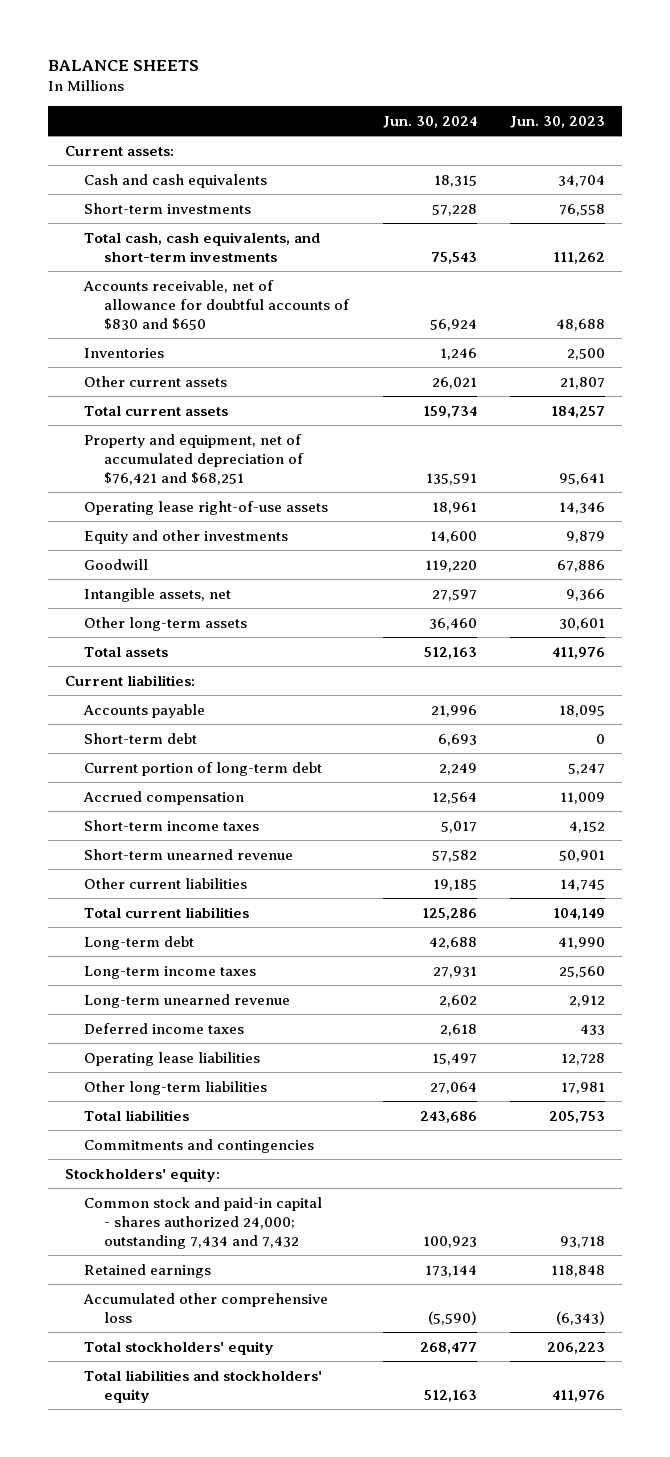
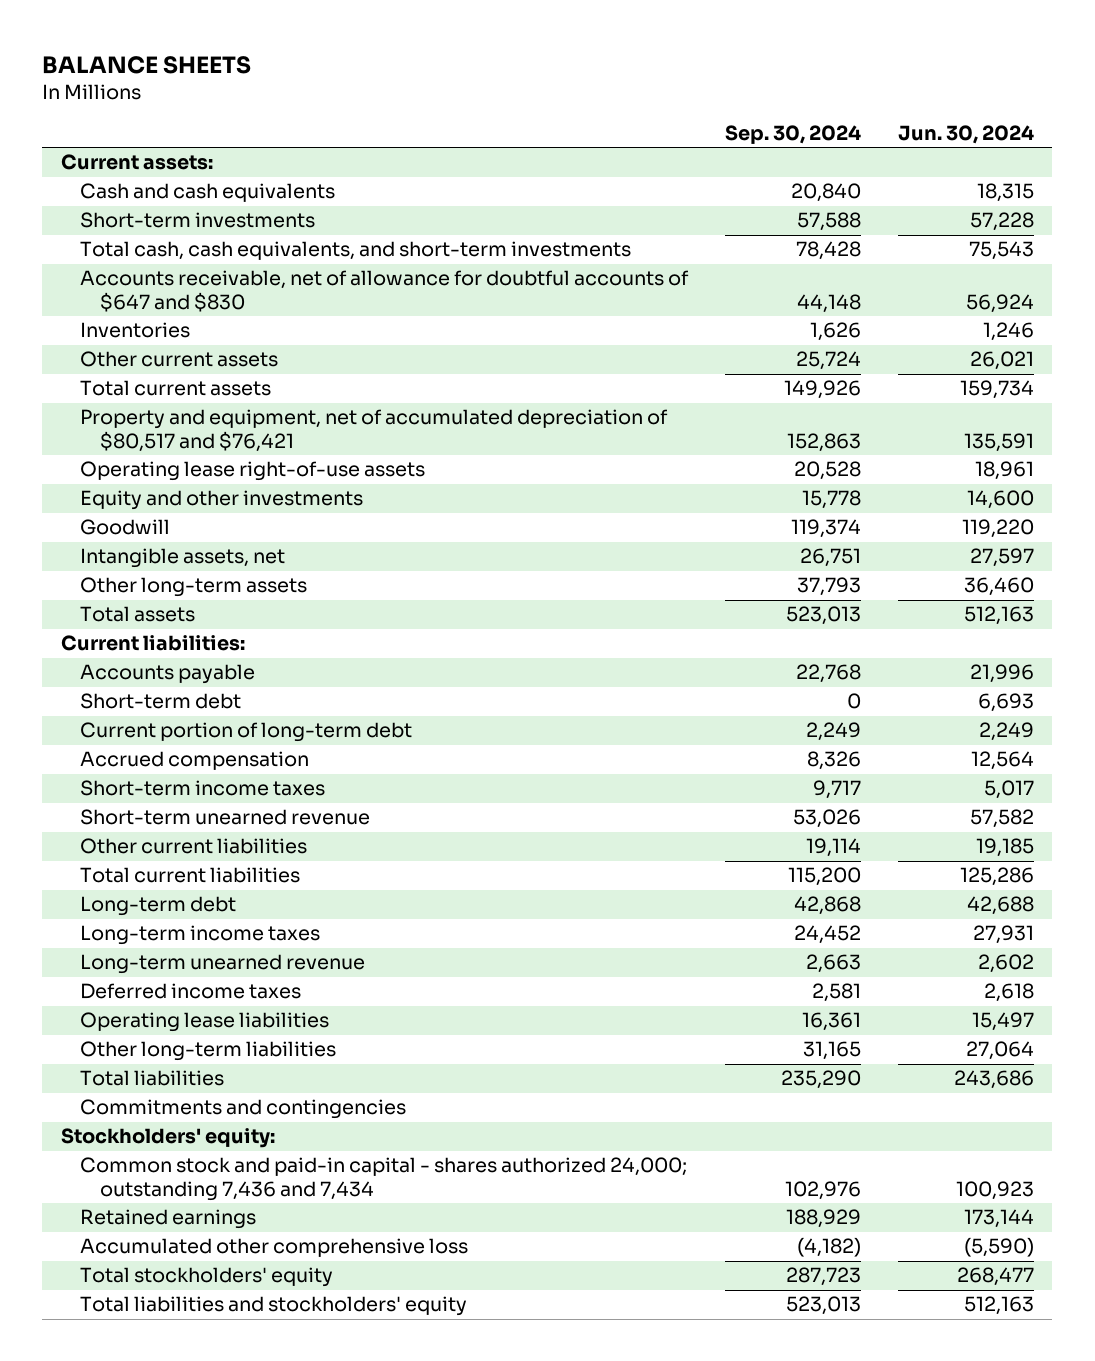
- | Jun. 30, 2024 | Jun. 30, 2023
+ | Sep. 30, 2024 | Jun. 30, 2024
- Accounts receivable, net of allowance for doubtful accounts of $830 and $650 | 56,924 | 48,688
+ Accounts receivable, net of allowance for doubtful accounts of $647 and $830 | 44,148 | 56,924
- Property and equipment, net of accumulated depreciation of $76,421 and $68,251 | 135,591 | 95,641
+ Property and equipment, net of accumulated depreciation of $80,517 and $76,421 | 152,863 | 135,591
- Common stock and paid-in capital - shares authorized 24,000; outstanding 7,434 and 7,432 | 100,923 | 93,718
+ Common stock and paid-in capital - shares authorized 24,000; outstanding 7,436 and 7,434 | 102,976 | 100,923

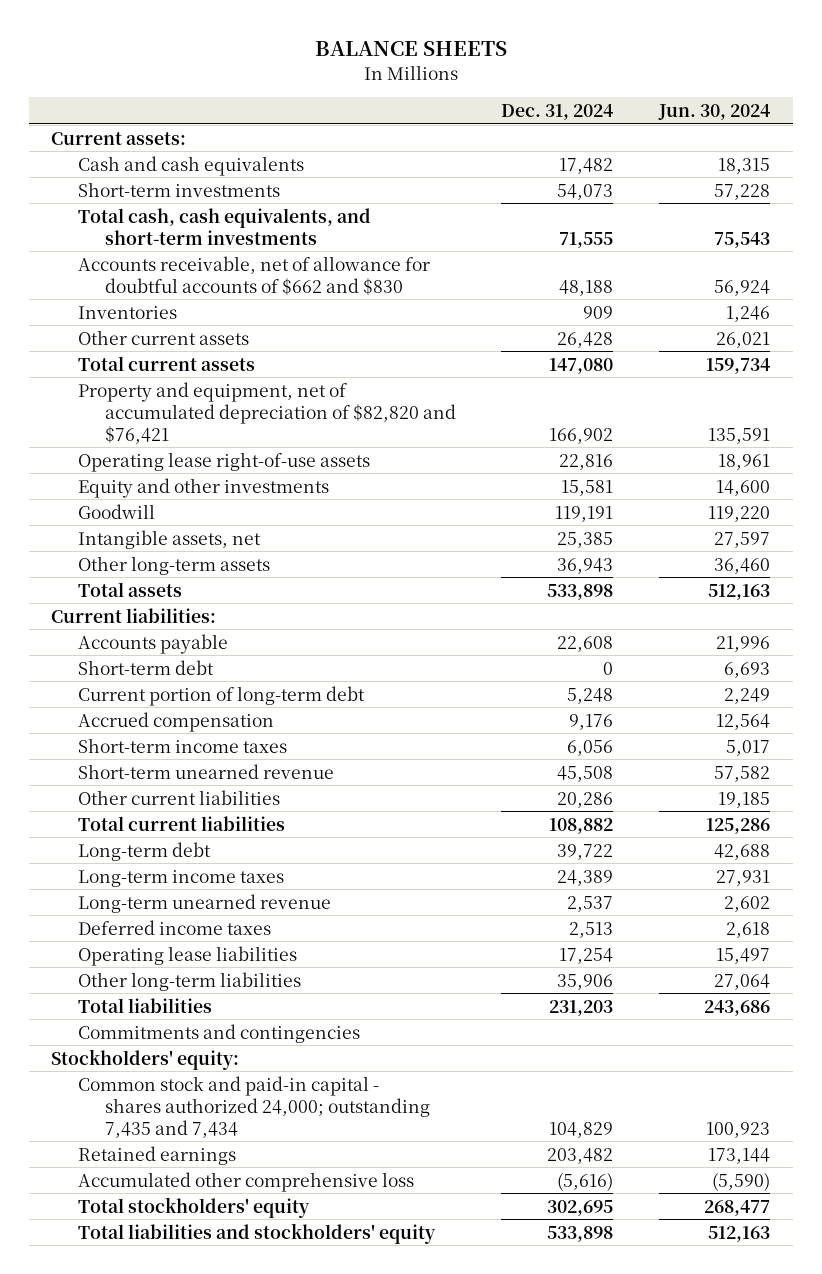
- | Sep. 30, 2024 | Jun. 30, 2024
+ | Dec. 31, 2024 | Jun. 30, 2024
- Accounts receivable, net of allowance for doubtful accounts of $647 and $830 | 44,148 | 56,924
+ Accounts receivable, net of allowance for doubtful accounts of $662 and $830 | 48,188 | 56,924
- Property and equipment, net of accumulated depreciation of $80,517 and $76,421 | 152,863 | 135,591
+ Property and equipment, net of accumulated depreciation of $82,820 and $76,421 | 166,902 | 135,591
- Common stock and paid-in capital - shares authorized 24,000; outstanding 7,436 and 7,434 | 102,976 | 100,923
+ Common stock and paid-in capital - shares authorized 24,000; outstanding 7,435 and 7,434 | 104,829 | 100,923

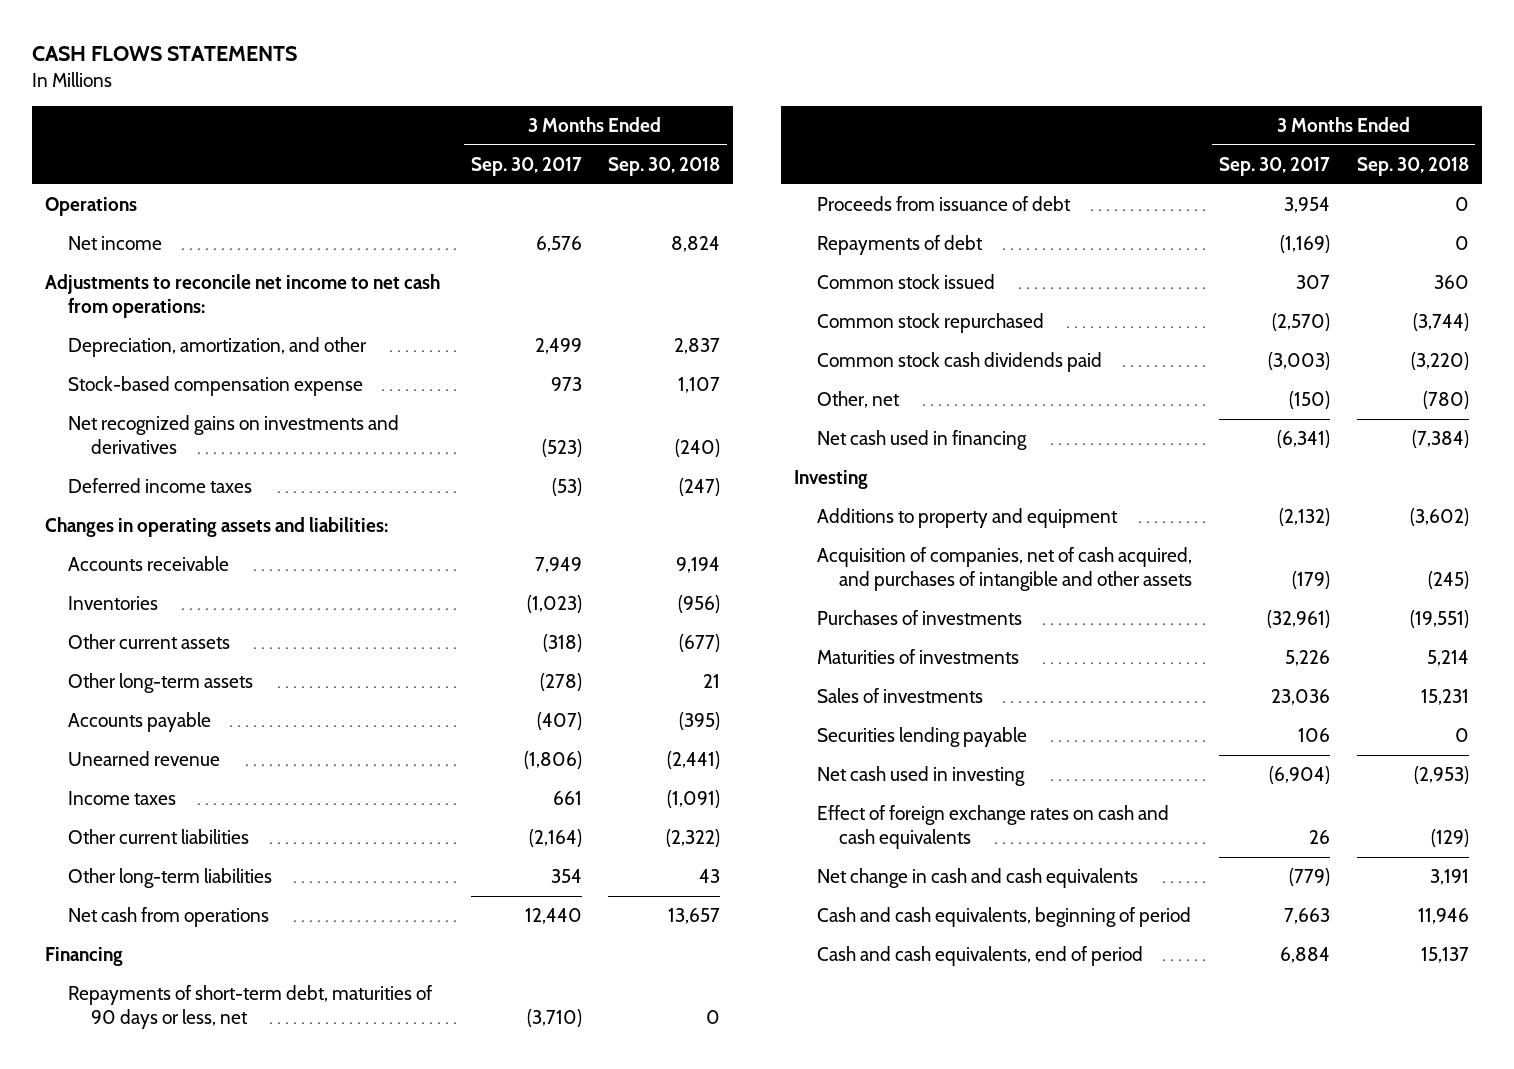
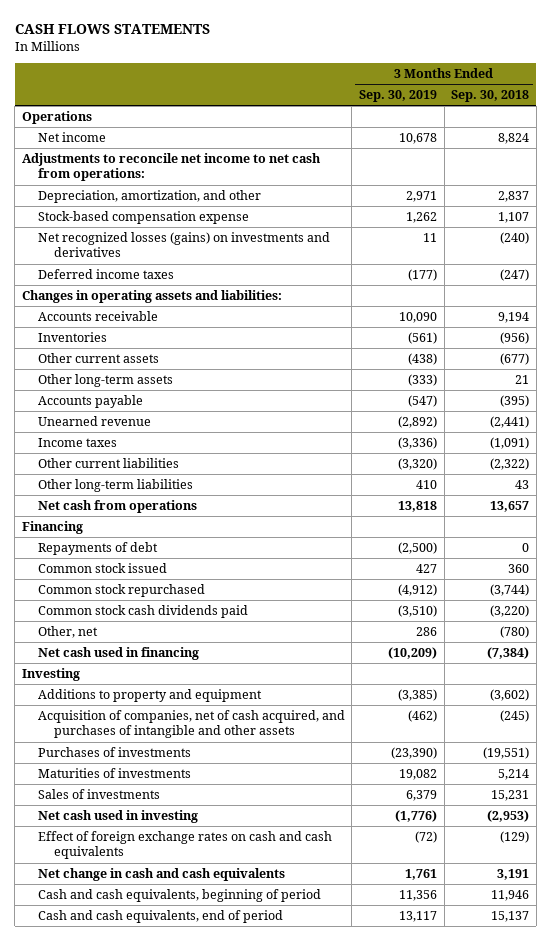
- | 3 Months Ended Sep. 30, 2017 | 3 Months Ended Sep. 30, 2018
+ | 3 Months Ended Sep. 30, 2019 | 3 Months Ended Sep. 30, 2018
- Net recognized gains on investments and derivatives | (523) | (240)
+ Net recognized losses (gains) on investments and derivatives | 11 | (240)
- Repayments of short-term debt, maturities of 90 days or less, net | (3,710) | 0
- Proceeds from issuance of debt | 3,954 | 0
- Securities lending payable | 106 | 0

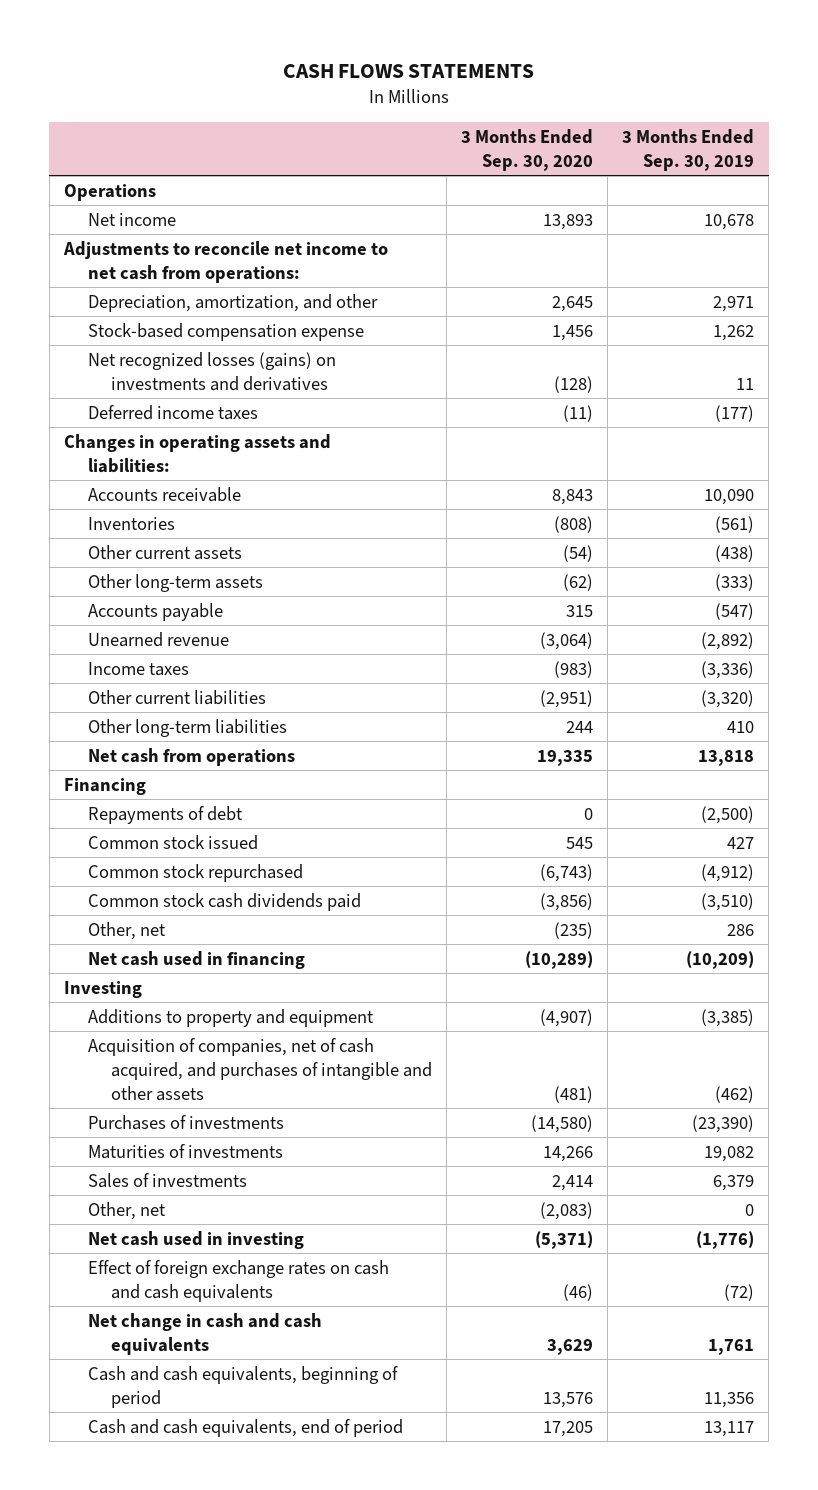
- | 3 Months Ended Sep. 30, 2019 | 3 Months Ended Sep. 30, 2018
+ | 3 Months Ended Sep. 30, 2020 | 3 Months Ended Sep. 30, 2019
+ Other, net | (2,083) | 0

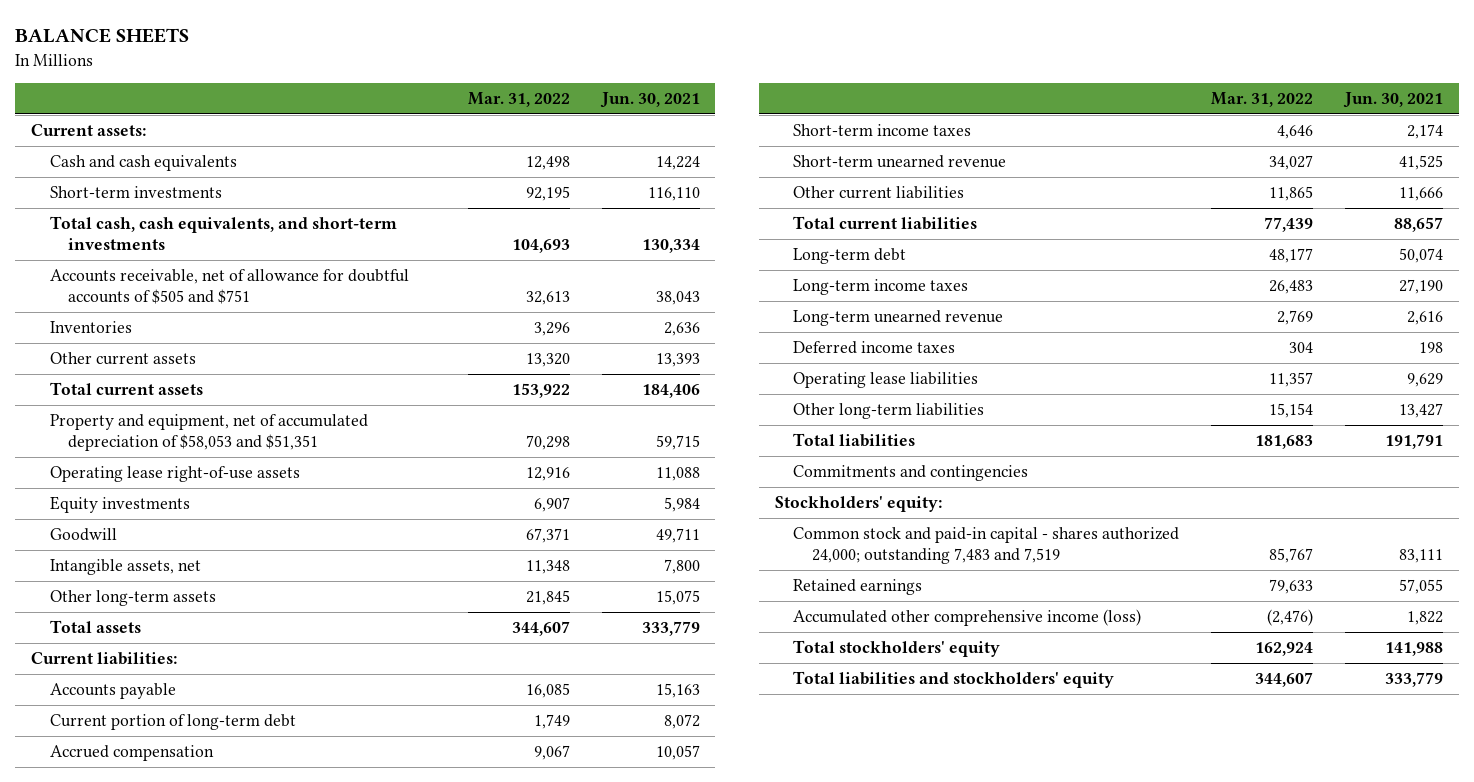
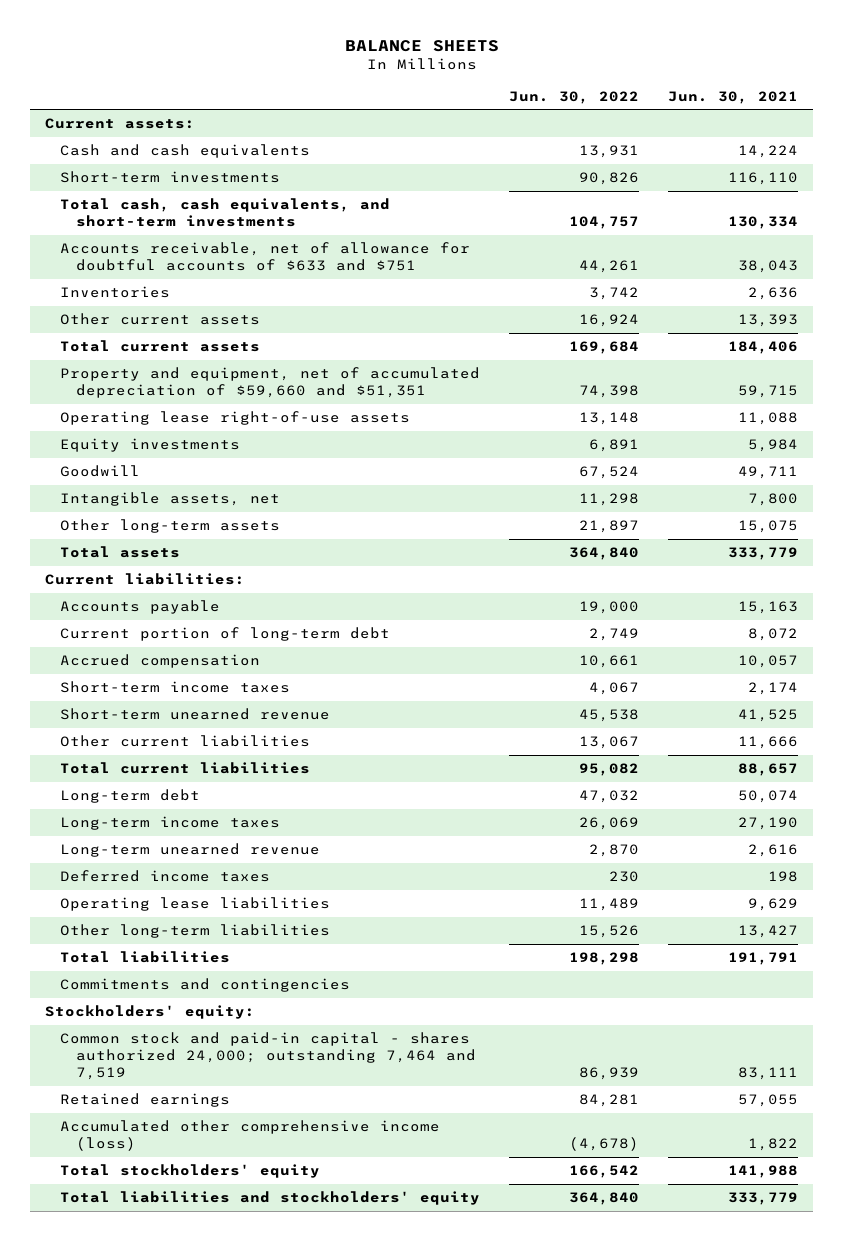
- | Mar. 31, 2022 | Jun. 30, 2021
+ | Jun. 30, 2022 | Jun. 30, 2021
- Accounts receivable, net of allowance for doubtful accounts of $505 and $751 | 32,613 | 38,043
+ Accounts receivable, net of allowance for doubtful accounts of $633 and $751 | 44,261 | 38,043
- Property and equipment, net of accumulated depreciation of $58,053 and $51,351 | 70,298 | 59,715
+ Property and equipment, net of accumulated depreciation of $59,660 and $51,351 | 74,398 | 59,715
- Common stock and paid-in capital - shares authorized 24,000; outstanding 7,483 and 7,519 | 85,767 | 83,111
+ Common stock and paid-in capital - shares authorized 24,000; outstanding 7,464 and 7,519 | 86,939 | 83,111

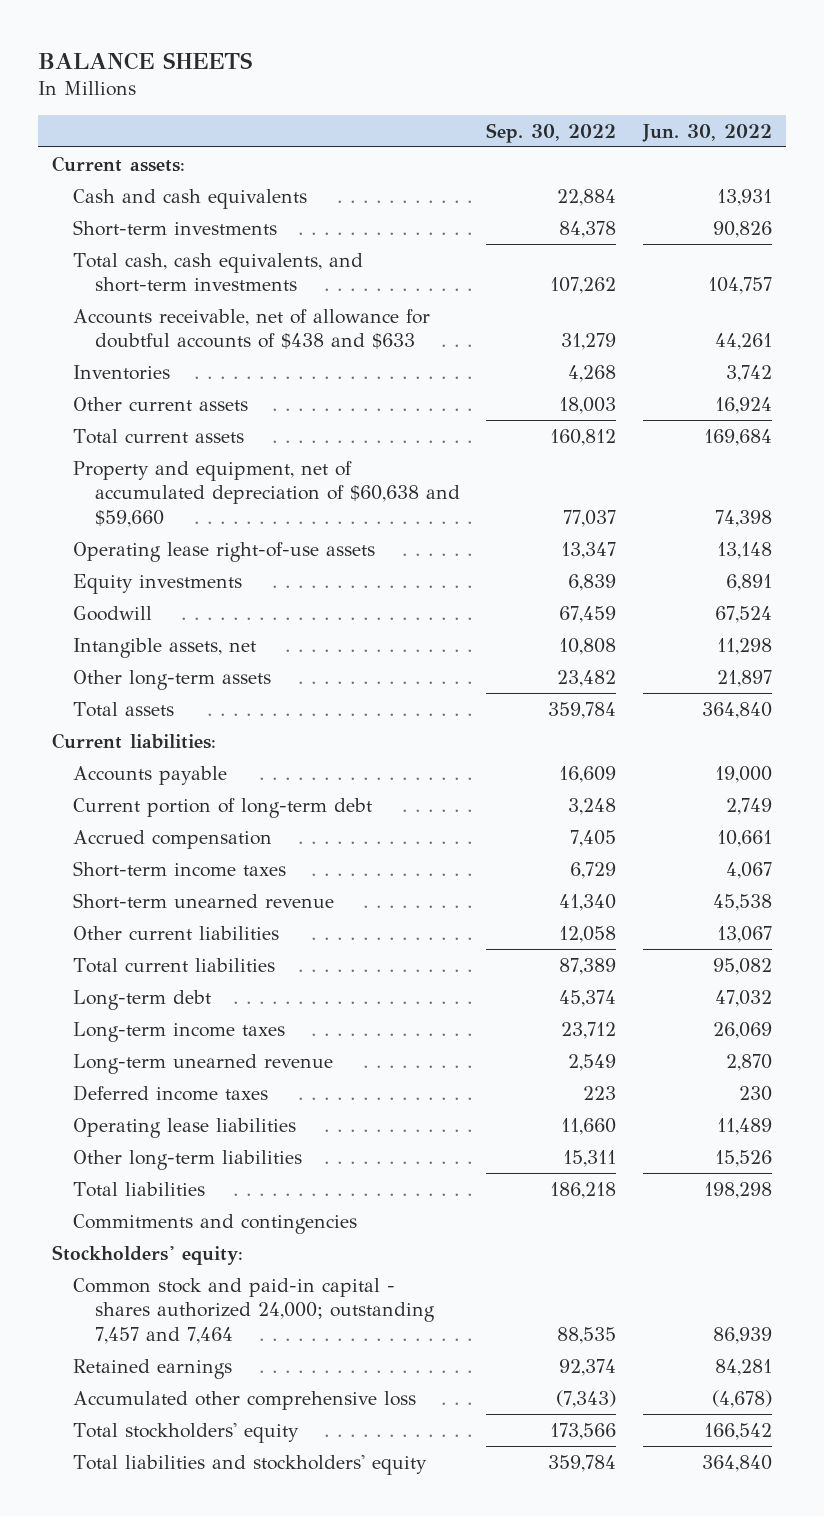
- | Jun. 30, 2022 | Jun. 30, 2021
+ | Sep. 30, 2022 | Jun. 30, 2022
- Accounts receivable, net of allowance for doubtful accounts of $633 and $751 | 44,261 | 38,043
+ Accounts receivable, net of allowance for doubtful accounts of $438 and $633 | 31,279 | 44,261
- Property and equipment, net of accumulated depreciation of $59,660 and $51,351 | 74,398 | 59,715
+ Property and equipment, net of accumulated depreciation of $60,638 and $59,660 | 77,037 | 74,398
- Common stock and paid-in capital - shares authorized 24,000; outstanding 7,464 and 7,519 | 86,939 | 83,111
+ Common stock and paid-in capital - shares authorized 24,000; outstanding 7,457 and 7,464 | 88,535 | 86,939
- Accumulated other comprehensive income (loss) | (4,678) | 1,822
+ Accumulated other comprehensive loss | (7,343) | (4,678)

